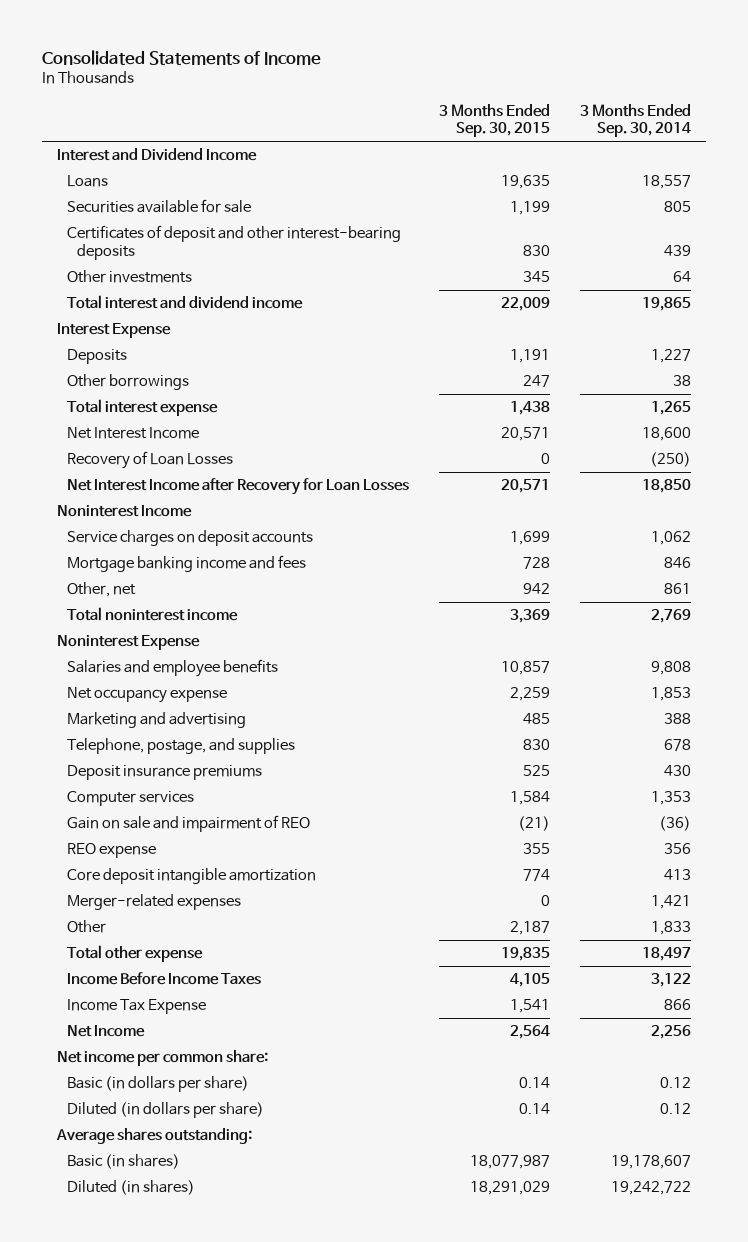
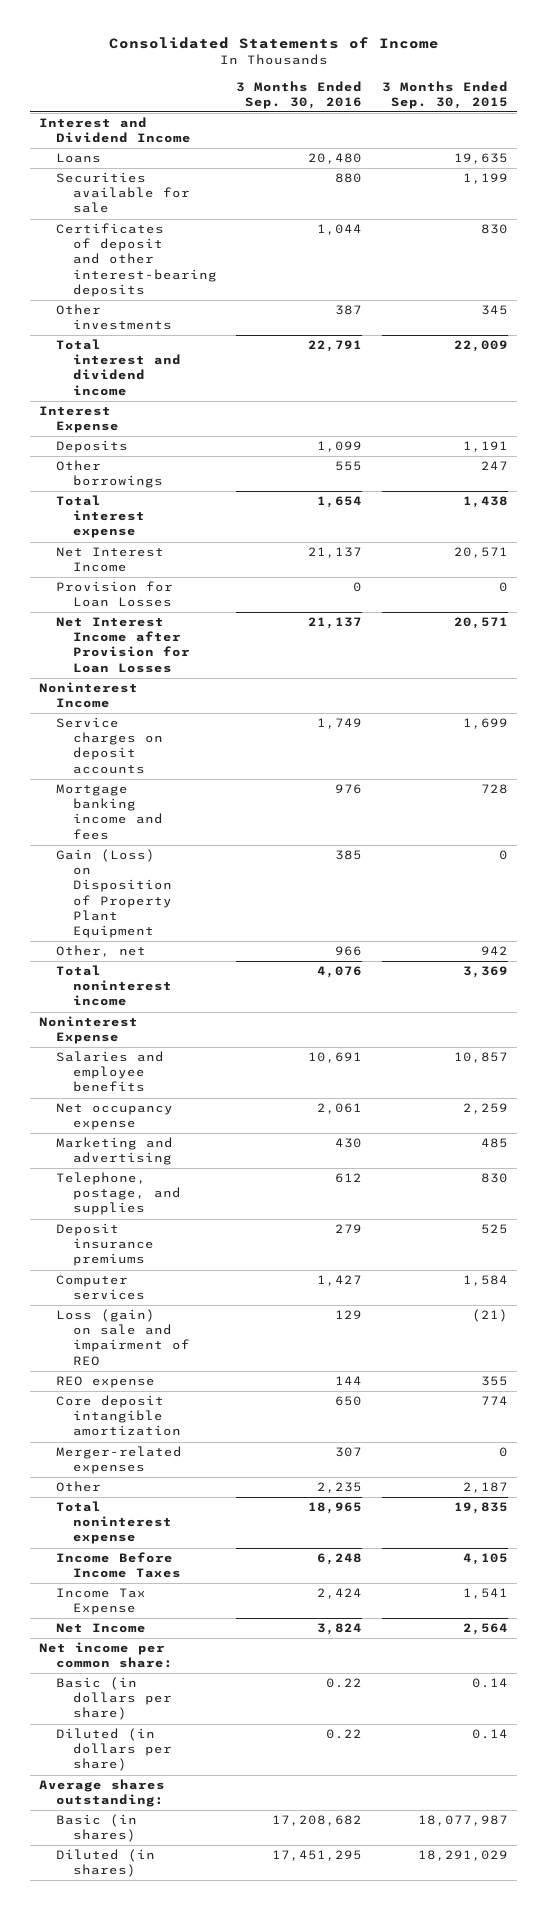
- | 3 Months Ended Sep. 30, 2015 | 3 Months Ended Sep. 30, 2014
+ | 3 Months Ended Sep. 30, 2016 | 3 Months Ended Sep. 30, 2015
- Recovery of Loan Losses | 0 | (250)
- Net Interest Income after Recovery for Loan Losses | 20,571 | 18,850
+ Provision for Loan Losses | 0 | 0
+ Net Interest Income after Provision for Loan Losses | 21,137 | 20,571
+ Gain (Loss) on Disposition of Property Plant Equipment | 385 | 0
- Gain on sale and impairment of REO | (21) | (36)
+ Loss (gain) on sale and impairment of REO | 129 | (21)
- Total other expense | 19,835 | 18,497
+ Total noninterest expense | 18,965 | 19,835

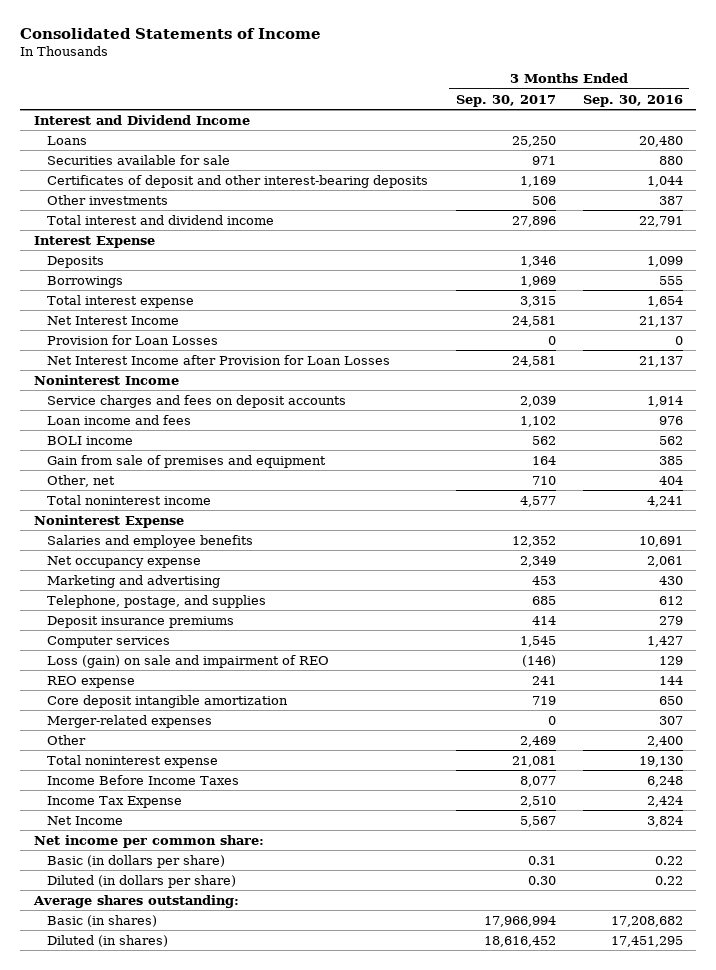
- | 3 Months Ended Sep. 30, 2016 | 3 Months Ended Sep. 30, 2015
+ | 3 Months Ended Sep. 30, 2017 | 3 Months Ended Sep. 30, 2016
- Other borrowings | 555 | 247
+ Borrowings | 1,969 | 555
- Service charges on deposit accounts | 1,749 | 1,699
- Mortgage banking income and fees | 976 | 728
- Gain (Loss) on Disposition of Property Plant Equipment | 385 | 0
- Other, net | 966 | 942
- Total noninterest income | 4,076 | 3,369
+ Service charges and fees on deposit accounts | 2,039 | 1,914
+ Loan income and fees | 1,102 | 976
+ BOLI income | 562 | 562
+ Gain from sale of premises and equipment | 164 | 385
+ Other, net | 710 | 404
+ Total noninterest income | 4,577 | 4,241
- Other | 2,235 | 2,187
- Total noninterest expense | 18,965 | 19,835
+ Other | 2,469 | 2,400
+ Total noninterest expense | 21,081 | 19,130

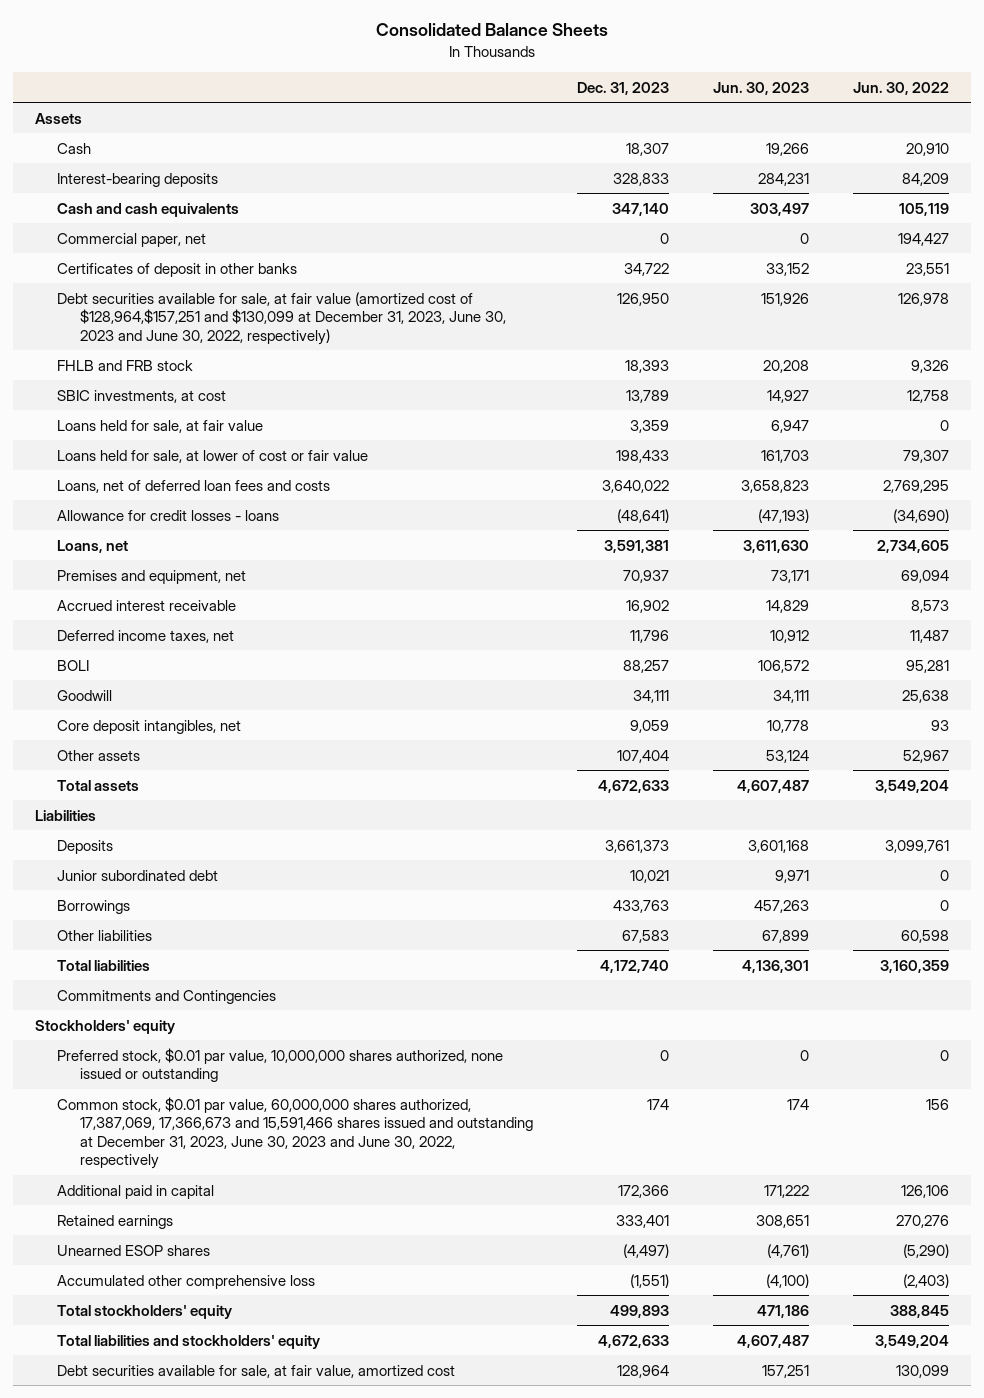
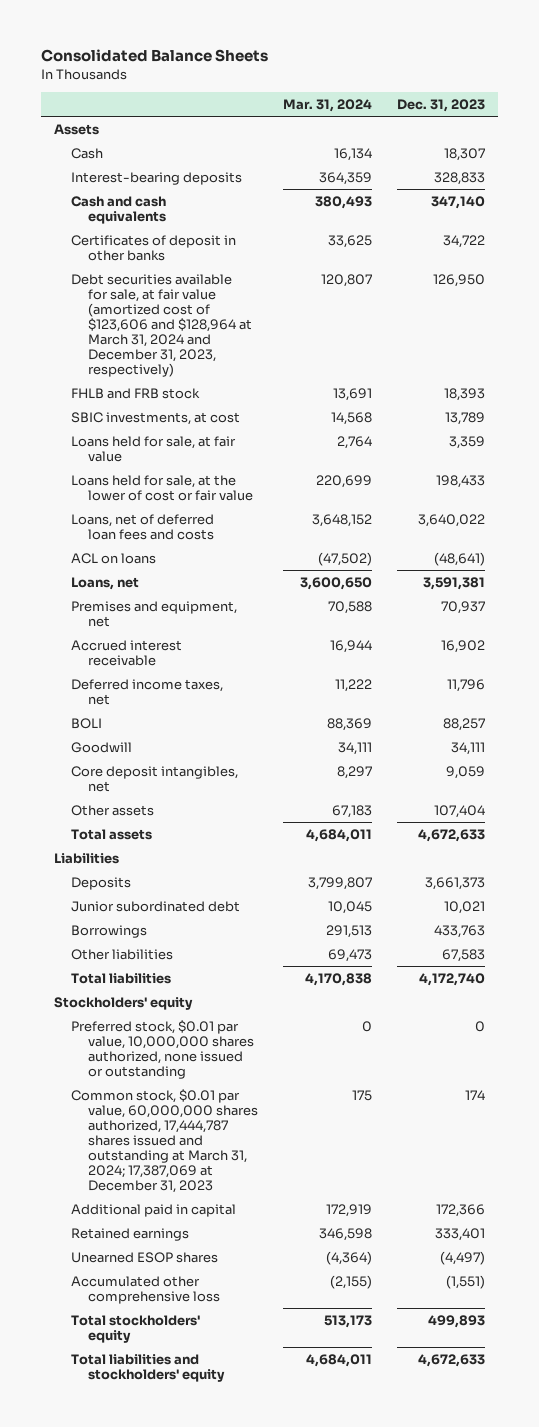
- | Dec. 31, 2023 | Jun. 30, 2023 | Jun. 30, 2022
+ | Mar. 31, 2024 | Dec. 31, 2023
- Commercial paper, net | 0 | 0 | 194,427
- Debt securities available for sale, at fair value (amortized cost of $128,964,$157,251 and $130,099 at December 31, 2023, June 30, 2023 and June 30, 2022, respectively) | 126,950 | 151,926 | 126,978
+ Debt securities available for sale, at fair value (amortized cost of $123,606 and $128,964 at March 31, 2024 and December 31, 2023, respectively) | 120,807 | 126,950
- Loans held for sale, at lower of cost or fair value | 198,433 | 161,703 | 79,307
+ Loans held for sale, at the lower of cost or fair value | 220,699 | 198,433
- Allowance for credit losses - loans | (48,641) | (47,193) | (34,690)
+ ACL on loans | (47,502) | (48,641)
- Commitments and Contingencies
- Common stock, $0.01 par value, 60,000,000 shares authorized, 17,387,069, 17,366,673 and 15,591,466 shares issued and outstanding at December 31, 2023, June 30, 2023 and June 30, 2022, respectively | 174 | 174 | 156
+ Common stock, $0.01 par value, 60,000,000 shares authorized, 17,444,787 shares issued and outstanding at March 31, 2024; 17,387,069 at December 31, 2023 | 175 | 174
- Debt securities available for sale, at fair value, amortized cost | 128,964 | 157,251 | 130,099

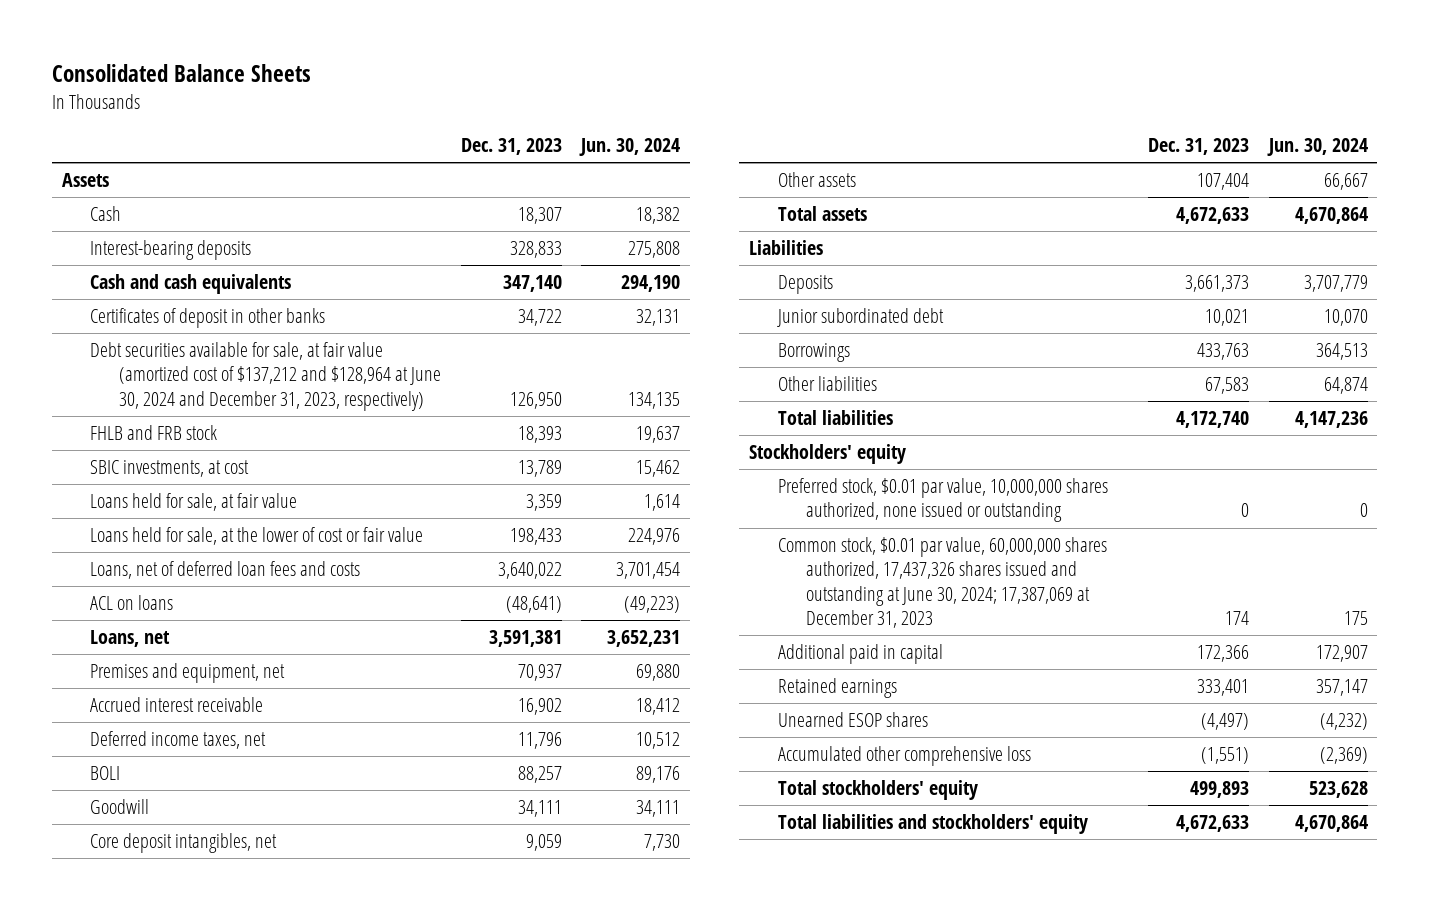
- | Mar. 31, 2024 | Dec. 31, 2023
+ | Dec. 31, 2023 | Jun. 30, 2024
- Debt securities available for sale, at fair value (amortized cost of $123,606 and $128,964 at March 31, 2024 and December 31, 2023, respectively) | 120,807 | 126,950
+ Debt securities available for sale, at fair value (amortized cost of $137,212 and $128,964 at June 30, 2024 and December 31, 2023, respectively) | 126,950 | 134,135
- Common stock, $0.01 par value, 60,000,000 shares authorized, 17,444,787 shares issued and outstanding at March 31, 2024; 17,387,069 at December 31, 2023 | 175 | 174
+ Common stock, $0.01 par value, 60,000,000 shares authorized, 17,437,326 shares issued and outstanding at June 30, 2024; 17,387,069 at December 31, 2023 | 174 | 175

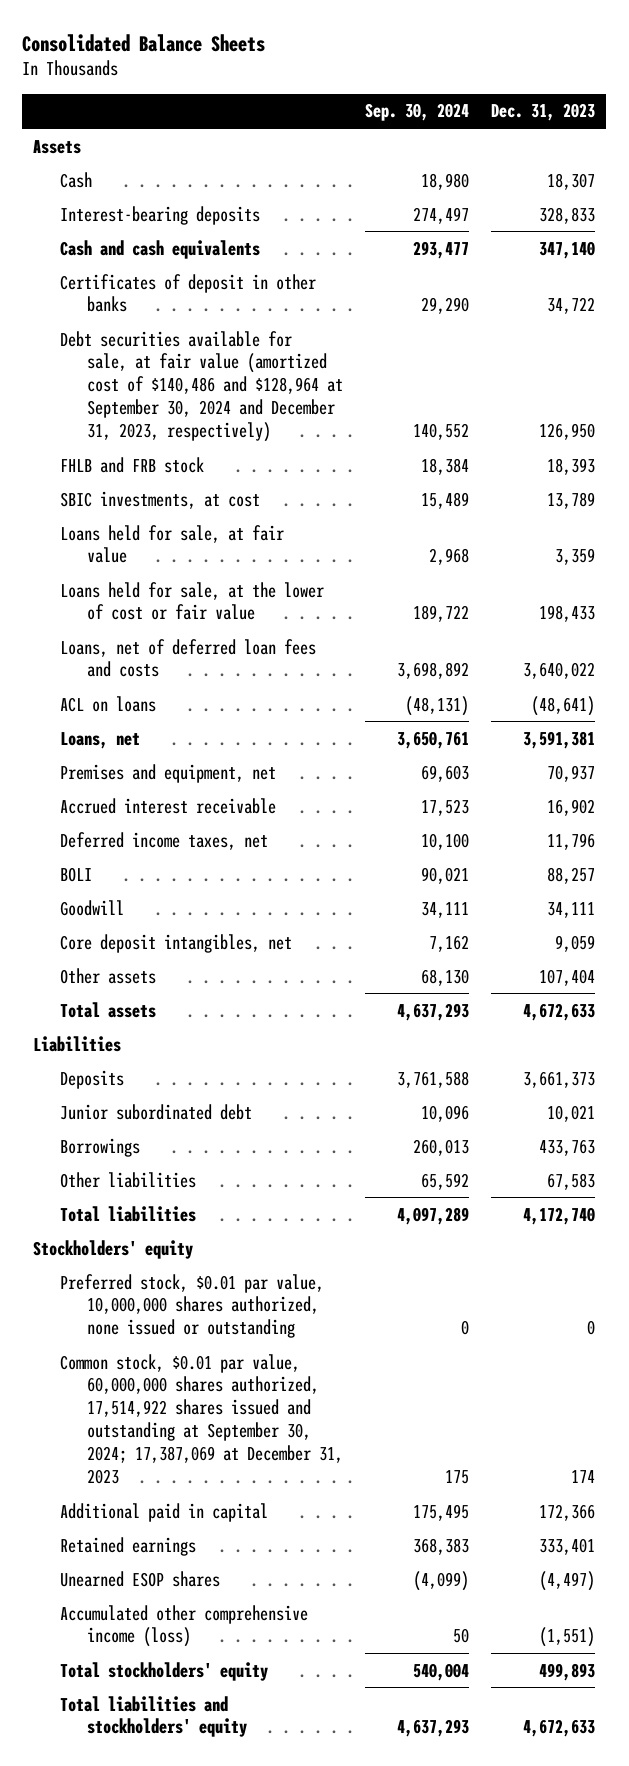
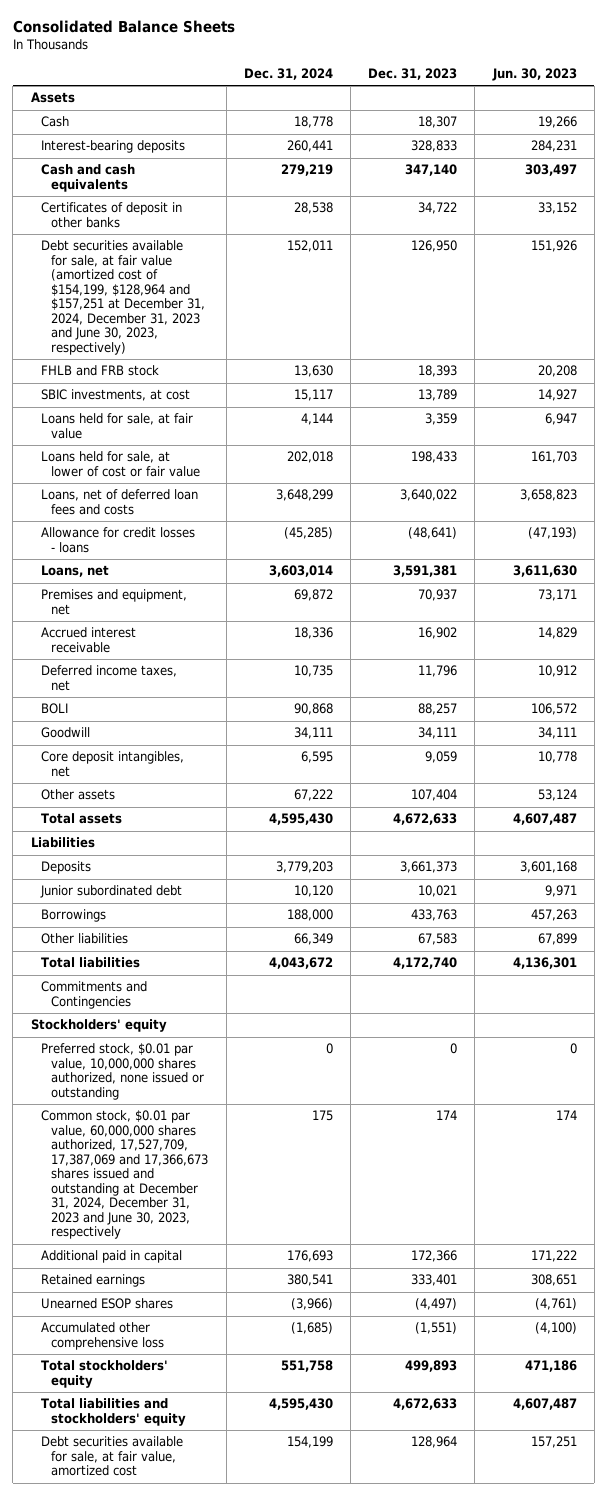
- | Sep. 30, 2024 | Dec. 31, 2023
+ | Dec. 31, 2024 | Dec. 31, 2023 | Jun. 30, 2023
- Debt securities available for sale, at fair value (amortized cost of $140,486 and $128,964 at September 30, 2024 and December 31, 2023, respectively) | 140,552 | 126,950
+ Debt securities available for sale, at fair value (amortized cost of $154,199, $128,964 and $157,251 at December 31, 2024, December 31, 2023 and June 30, 2023, respectively) | 152,011 | 126,950 | 151,926
- Loans held for sale, at the lower of cost or fair value | 189,722 | 198,433
+ Loans held for sale, at lower of cost or fair value | 202,018 | 198,433 | 161,703
- ACL on loans | (48,131) | (48,641)
+ Allowance for credit losses - loans | (45,285) | (48,641) | (47,193)
+ Commitments and Contingencies
- Common stock, $0.01 par value, 60,000,000 shares authorized, 17,514,922 shares issued and outstanding at September 30, 2024; 17,387,069 at December 31, 2023 | 175 | 174
+ Common stock, $0.01 par value, 60,000,000 shares authorized, 17,527,709, 17,387,069 and 17,366,673 shares issued and outstanding at December 31, 2024, December 31, 2023 and June 30, 2023, respectively | 175 | 174 | 174
- Accumulated other comprehensive income (loss) | 50 | (1,551)
+ Accumulated other comprehensive loss | (1,685) | (1,551) | (4,100)
+ Debt securities available for sale, at fair value, amortized cost | 154,199 | 128,964 | 157,251

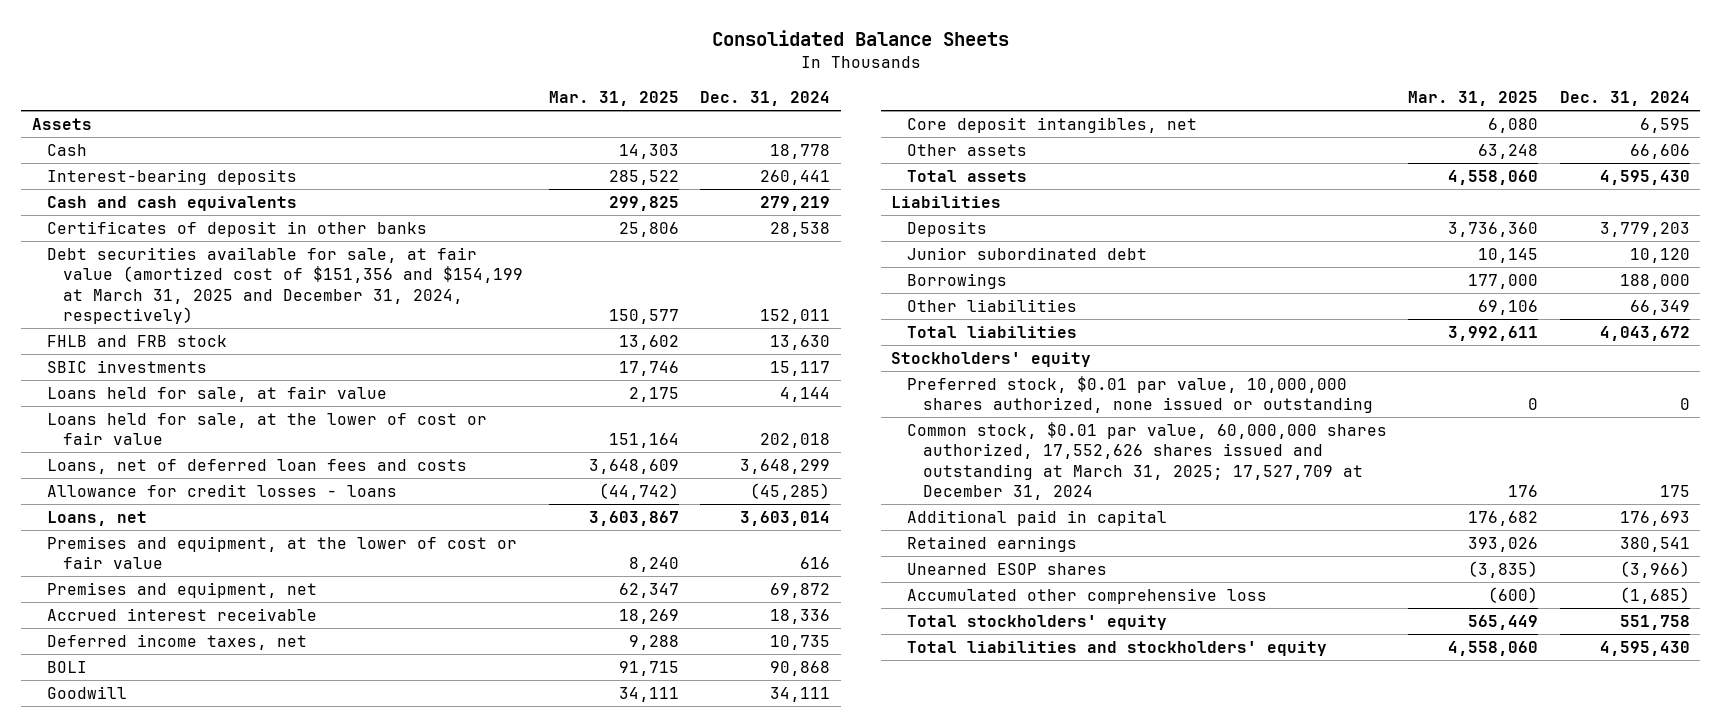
- | Dec. 31, 2024 | Dec. 31, 2023 | Jun. 30, 2023
+ | Mar. 31, 2025 | Dec. 31, 2024
- Debt securities available for sale, at fair value (amortized cost of $154,199, $128,964 and $157,251 at December 31, 2024, December 31, 2023 and June 30, 2023, respectively) | 152,011 | 126,950 | 151,926
+ Debt securities available for sale, at fair value (amortized cost of $151,356 and $154,199 at March 31, 2025 and December 31, 2024, respectively) | 150,577 | 152,011
- SBIC investments, at cost | 15,117 | 13,789 | 14,927
+ SBIC investments | 17,746 | 15,117
- Loans held for sale, at lower of cost or fair value | 202,018 | 198,433 | 161,703
+ Loans held for sale, at the lower of cost or fair value | 151,164 | 202,018
+ Premises and equipment, at the lower of cost or fair value | 8,240 | 616
- Other assets | 67,222 | 107,404 | 53,124
+ Other assets | 63,248 | 66,606
- Commitments and Contingencies
- Common stock, $0.01 par value, 60,000,000 shares authorized, 17,527,709, 17,387,069 and 17,366,673 shares issued and outstanding at December 31, 2024, December 31, 2023 and June 30, 2023, respectively | 175 | 174 | 174
+ Common stock, $0.01 par value, 60,000,000 shares authorized, 17,552,626 shares issued and outstanding at March 31, 2025; 17,527,709 at December 31, 2024 | 176 | 175
- Debt securities available for sale, at fair value, amortized cost | 154,199 | 128,964 | 157,251

